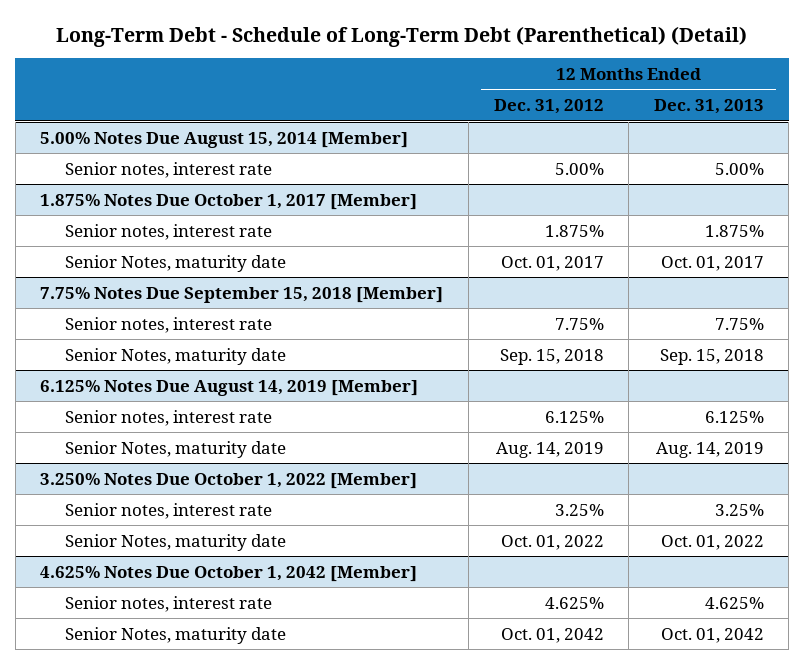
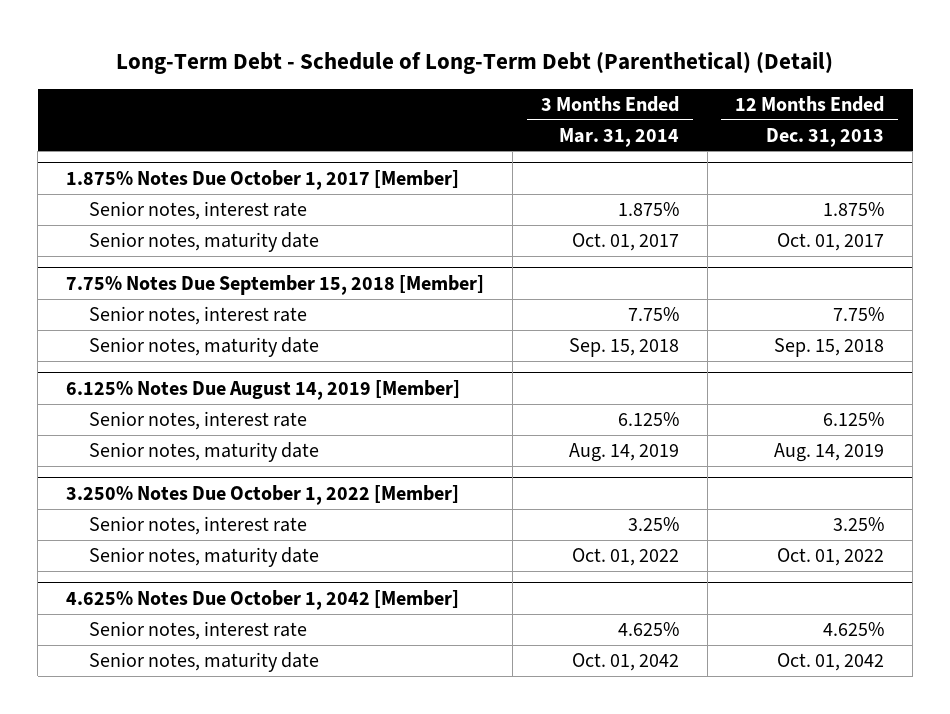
- | 12 Months Ended Dec. 31, 2012 | 12 Months Ended Dec. 31, 2013
+ | 3 Months Ended Mar. 31, 2014 | 12 Months Ended Dec. 31, 2013
- 5.00% Notes Due August 15, 2014 [Member]
- Senior notes, interest rate | 5.00% | 5.00%
@ 1.875% Notes Due October 1, 2017 [Member]
- Senior Notes, maturity date | Oct. 01, 2017 | Oct. 01, 2017
+ Senior notes, maturity date | Oct. 01, 2017 | Oct. 01, 2017
@ 7.75% Notes Due September 15, 2018 [Member]
- Senior Notes, maturity date | Sep. 15, 2018 | Sep. 15, 2018
+ Senior notes, maturity date | Sep. 15, 2018 | Sep. 15, 2018
@ 6.125% Notes Due August 14, 2019 [Member]
- Senior Notes, maturity date | Aug. 14, 2019 | Aug. 14, 2019
+ Senior notes, maturity date | Aug. 14, 2019 | Aug. 14, 2019
@ 3.250% Notes Due October 1, 2022 [Member]
- Senior Notes, maturity date | Oct. 01, 2022 | Oct. 01, 2022
+ Senior notes, maturity date | Oct. 01, 2022 | Oct. 01, 2022
@ 4.625% Notes Due October 1, 2042 [Member]
- Senior Notes, maturity date | Oct. 01, 2042 | Oct. 01, 2042
+ Senior notes, maturity date | Oct. 01, 2042 | Oct. 01, 2042

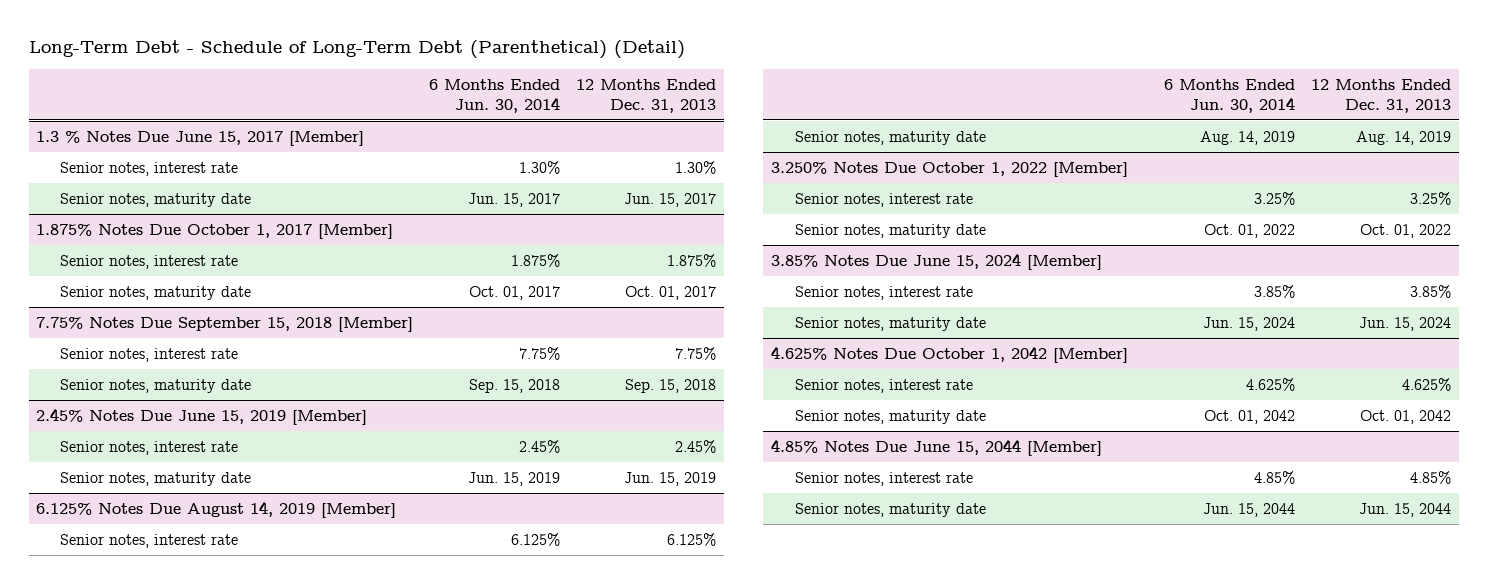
- | 3 Months Ended Mar. 31, 2014 | 12 Months Ended Dec. 31, 2013
+ | 6 Months Ended Jun. 30, 2014 | 12 Months Ended Dec. 31, 2013
+ 1.3 % Notes Due June 15, 2017 [Member]
+ Senior notes, interest rate | 1.30% | 1.30%
+ Senior notes, maturity date | Jun. 15, 2017 | Jun. 15, 2017
+ 2.45% Notes Due June 15, 2019 [Member]
+ Senior notes, interest rate | 2.45% | 2.45%
+ Senior notes, maturity date | Jun. 15, 2019 | Jun. 15, 2019
+ 3.85% Notes Due June 15, 2024 [Member]
+ Senior notes, interest rate | 3.85% | 3.85%
+ Senior notes, maturity date | Jun. 15, 2024 | Jun. 15, 2024
+ 4.85% Notes Due June 15, 2044 [Member]
+ Senior notes, interest rate | 4.85% | 4.85%
+ Senior notes, maturity date | Jun. 15, 2044 | Jun. 15, 2044

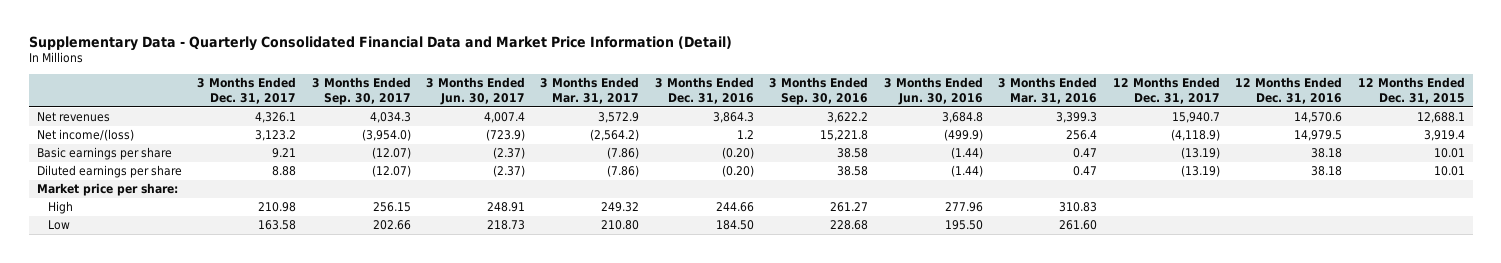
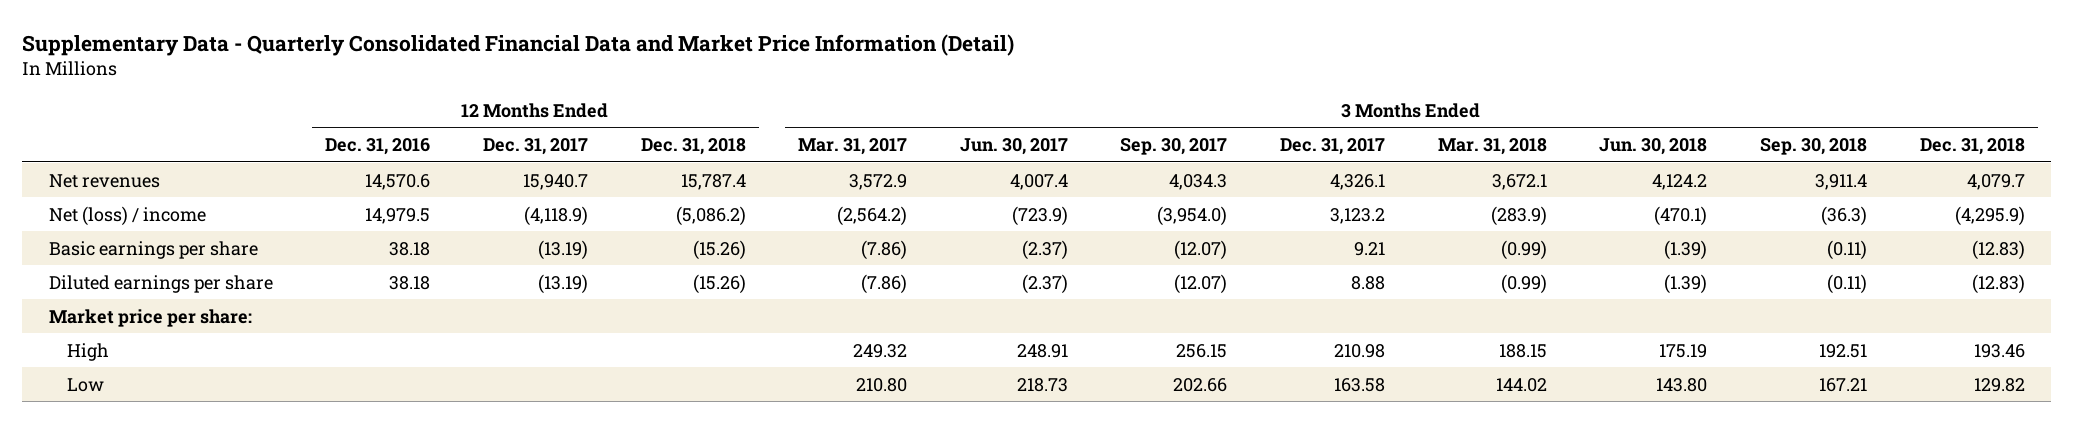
- | 3 Months Ended Dec. 31, 2017 | 3 Months Ended Sep. 30, 2017 | 3 Months Ended Jun. 30, 2017 | 3 Months Ended Mar. 31, 2017 | 3 Months Ended Dec. 31, 2016 | 3 Months Ended Sep. 30, 2016 | 3 Months Ended Jun. 30, 2016 | 3 Months Ended Mar. 31, 2016 | 12 Months Ended Dec. 31, 2017 | 12 Months Ended Dec. 31, 2016 | 12 Months Ended Dec. 31, 2015
+ | 12 Months Ended Dec. 31, 2016 | 12 Months Ended Dec. 31, 2017 | 12 Months Ended Dec. 31, 2018 | 3 Months Ended Mar. 31, 2017 | 3 Months Ended Jun. 30, 2017 | 3 Months Ended Sep. 30, 2017 | 3 Months Ended Dec. 31, 2017 | 3 Months Ended Mar. 31, 2018 | 3 Months Ended Jun. 30, 2018 | 3 Months Ended Sep. 30, 2018 | 3 Months Ended Dec. 31, 2018
- Net income/(loss) | 3,123.2 | (3,954.0) | (723.9) | (2,564.2) | 1.2 | 15,221.8 | (499.9) | 256.4 | (4,118.9) | 14,979.5 | 3,919.4
+ Net (loss) / income | 14,979.5 | (4,118.9) | (5,086.2) | (2,564.2) | (723.9) | (3,954.0) | 3,123.2 | (283.9) | (470.1) | (36.3) | (4,295.9)

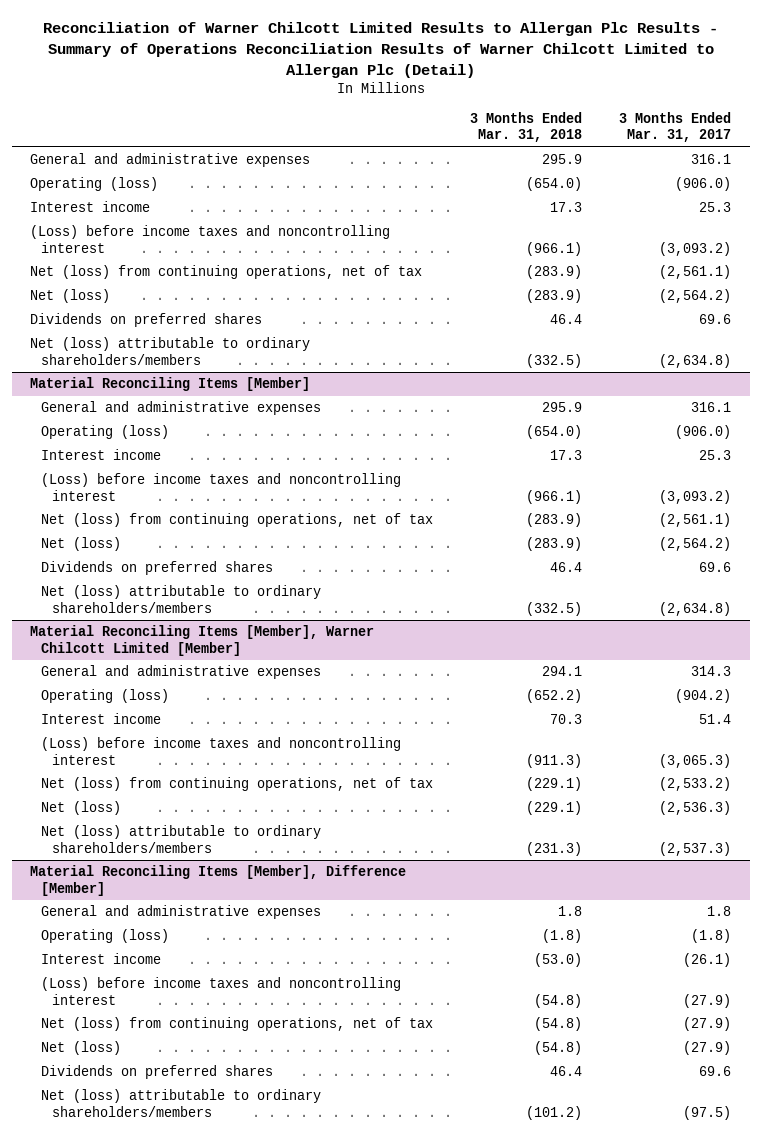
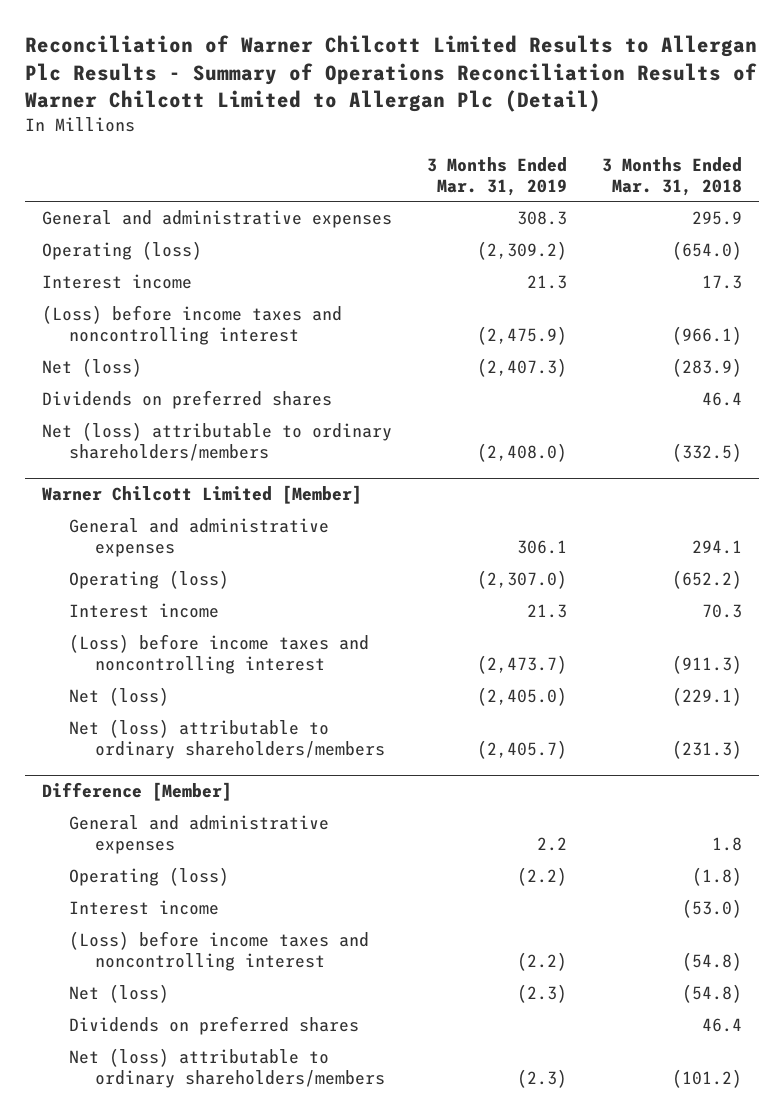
- | 3 Months Ended Mar. 31, 2018 | 3 Months Ended Mar. 31, 2017
+ | 3 Months Ended Mar. 31, 2019 | 3 Months Ended Mar. 31, 2018
- Net (loss) from continuing operations, net of tax | (283.9) | (2,561.1)
- Material Reconciling Items [Member]
- General and administrative expenses | 295.9 | 316.1
- Operating (loss) | (654.0) | (906.0)
- Interest income | 17.3 | 25.3
- (Loss) before income taxes and noncontrolling interest | (966.1) | (3,093.2)
- Net (loss) from continuing operations, net of tax | (283.9) | (2,561.1)
- Net (loss) | (283.9) | (2,564.2)
- Dividends on preferred shares | 46.4 | 69.6
- Net (loss) attributable to ordinary shareholders/members | (332.5) | (2,634.8)
- Material Reconciling Items [Member], Warner Chilcott Limited [Member]
+ Warner Chilcott Limited [Member]
- Net (loss) from continuing operations, net of tax | (229.1) | (2,533.2)
- Material Reconciling Items [Member], Difference [Member]
+ Difference [Member]
- Net (loss) from continuing operations, net of tax | (54.8) | (27.9)

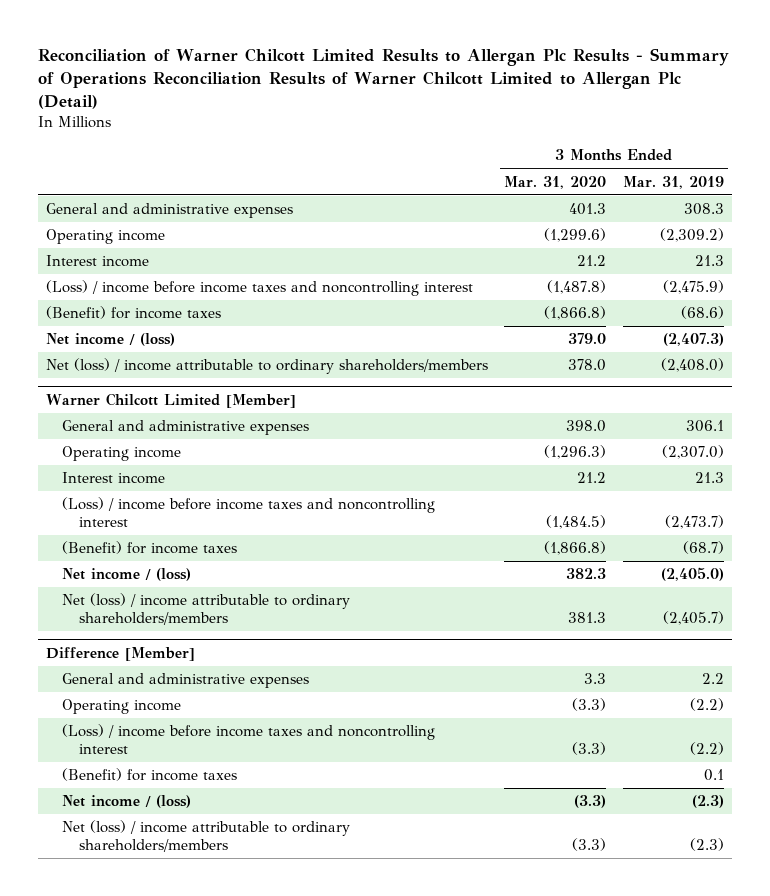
- | 3 Months Ended Mar. 31, 2019 | 3 Months Ended Mar. 31, 2018
+ | 3 Months Ended Mar. 31, 2020 | 3 Months Ended Mar. 31, 2019
- Operating (loss) | (2,309.2) | (654.0)
+ Operating income | (1,299.6) | (2,309.2)
- (Loss) before income taxes and noncontrolling interest | (2,475.9) | (966.1)
- Net (loss) | (2,407.3) | (283.9)
- Dividends on preferred shares | | 46.4
- Net (loss) attributable to ordinary shareholders/members | (2,408.0) | (332.5)
+ (Loss) / income before income taxes and noncontrolling interest | (1,487.8) | (2,475.9)
+ (Benefit) for income taxes | (1,866.8) | (68.6)
+ Net income / (loss) | 379.0 | (2,407.3)
+ Net (loss) / income attributable to ordinary shareholders/members | 378.0 | (2,408.0)
@ Warner Chilcott Limited [Member]
- Operating (loss) | (2,307.0) | (652.2)
+ Operating income | (1,296.3) | (2,307.0)
- (Loss) before income taxes and noncontrolling interest | (2,473.7) | (911.3)
- Net (loss) | (2,405.0) | (229.1)
- Net (loss) attributable to ordinary shareholders/members | (2,405.7) | (231.3)
+ (Loss) / income before income taxes and noncontrolling interest | (1,484.5) | (2,473.7)
+ (Benefit) for income taxes | (1,866.8) | (68.7)
+ Net income / (loss) | 382.3 | (2,405.0)
+ Net (loss) / income attributable to ordinary shareholders/members | 381.3 | (2,405.7)
@ Difference [Member]
- Operating (loss) | (2.2) | (1.8)
- Interest income | | (53.0)
- (Loss) before income taxes and noncontrolling interest | (2.2) | (54.8)
- Net (loss) | (2.3) | (54.8)
- Dividends on preferred shares | | 46.4
- Net (loss) attributable to ordinary shareholders/members | (2.3) | (101.2)
+ Operating income | (3.3) | (2.2)
+ (Loss) / income before income taxes and noncontrolling interest | (3.3) | (2.2)
+ (Benefit) for income taxes | | 0.1
+ Net income / (loss) | (3.3) | (2.3)
+ Net (loss) / income attributable to ordinary shareholders/members | (3.3) | (2.3)

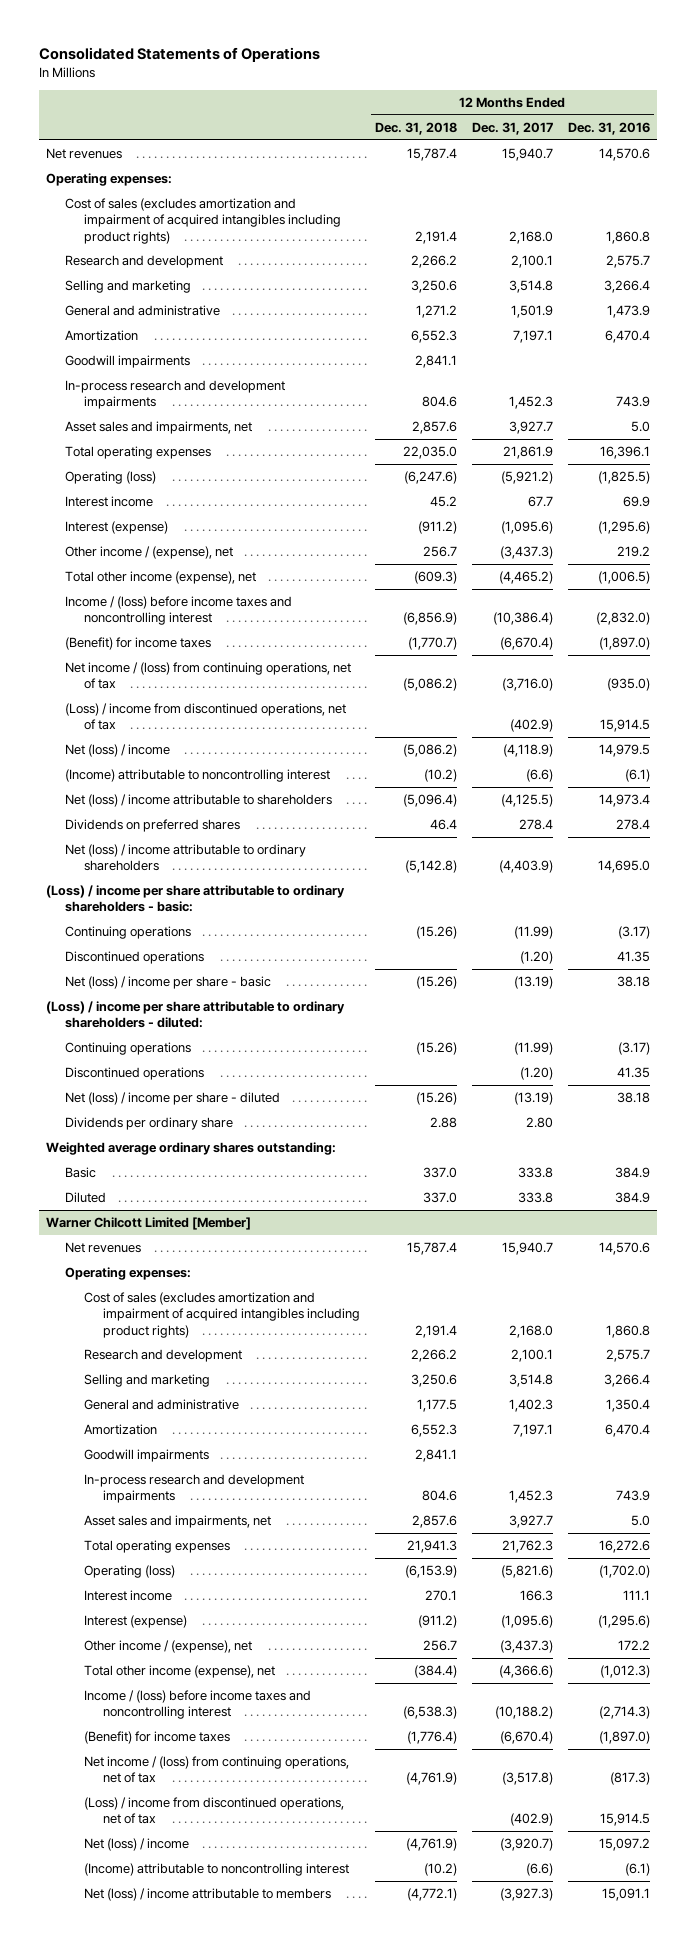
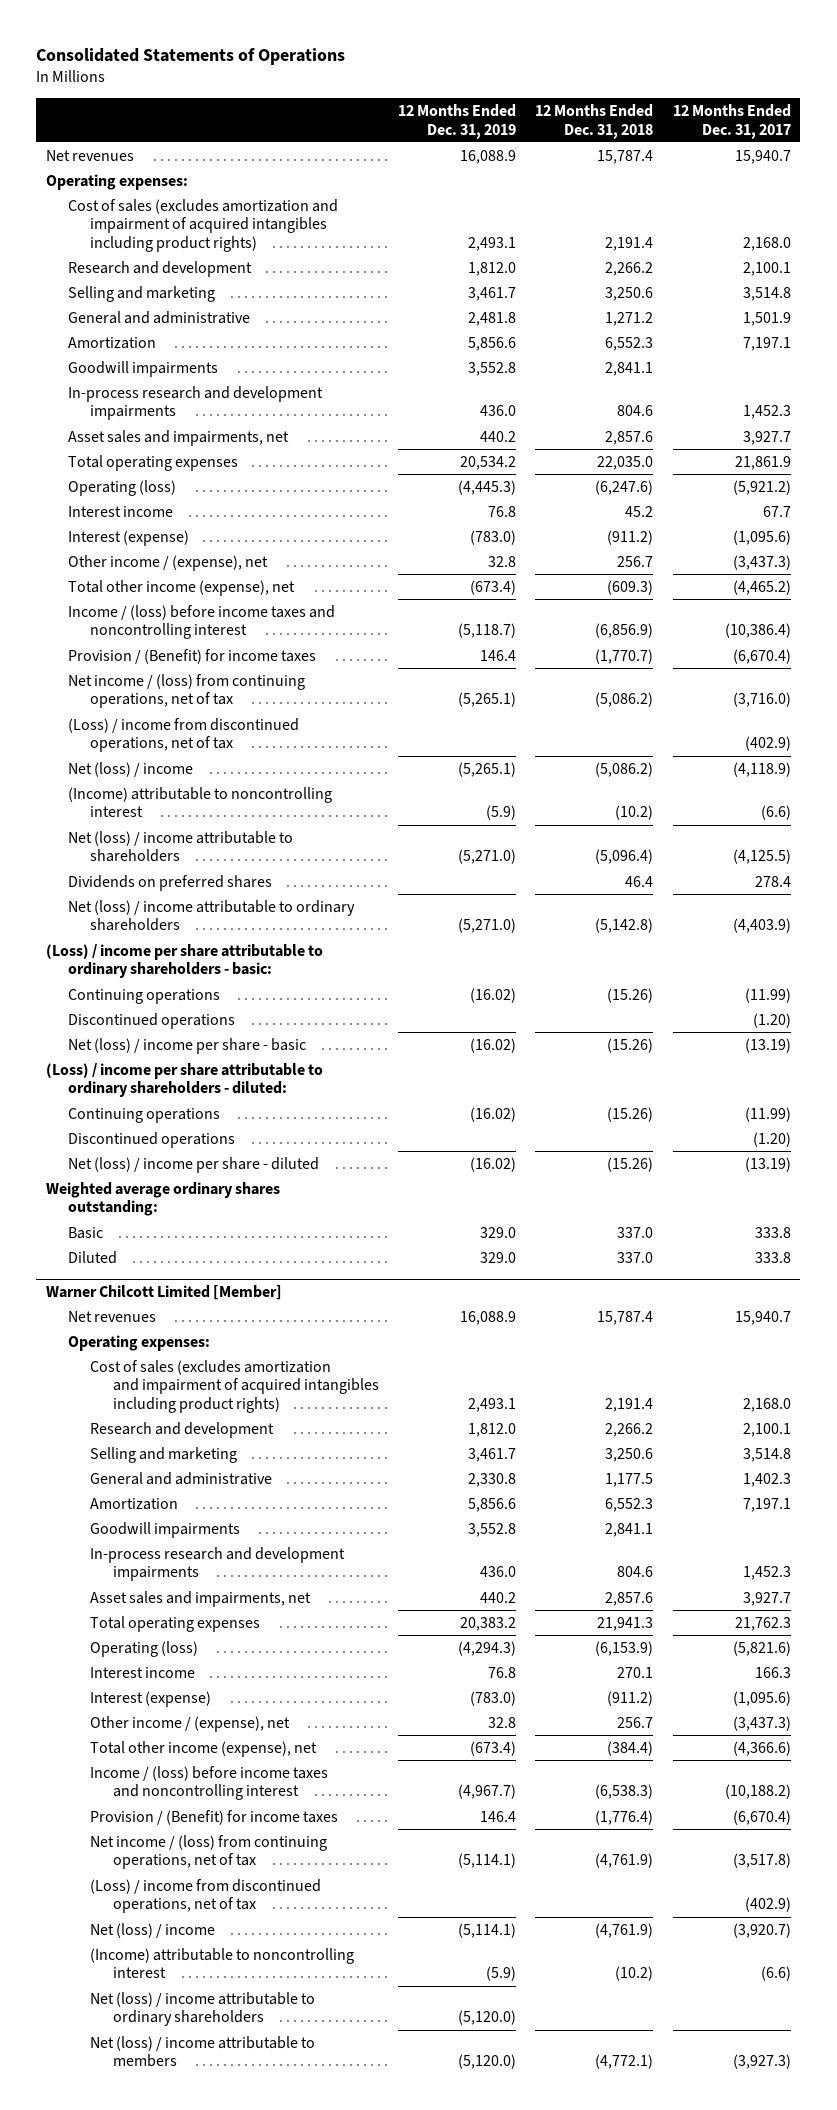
- | 12 Months Ended Dec. 31, 2018 | 12 Months Ended Dec. 31, 2017 | 12 Months Ended Dec. 31, 2016
+ | 12 Months Ended Dec. 31, 2019 | 12 Months Ended Dec. 31, 2018 | 12 Months Ended Dec. 31, 2017
- (Benefit) for income taxes | (1,770.7) | (6,670.4) | (1,897.0)
+ Provision / (Benefit) for income taxes | 146.4 | (1,770.7) | (6,670.4)
- Dividends per ordinary share | 2.88 | 2.80 |
@ Warner Chilcott Limited [Member]
- (Benefit) for income taxes | (1,776.4) | (6,670.4) | (1,897.0)
+ Provision / (Benefit) for income taxes | 146.4 | (1,776.4) | (6,670.4)
+ Net (loss) / income attributable to ordinary shareholders | (5,120.0) | |

